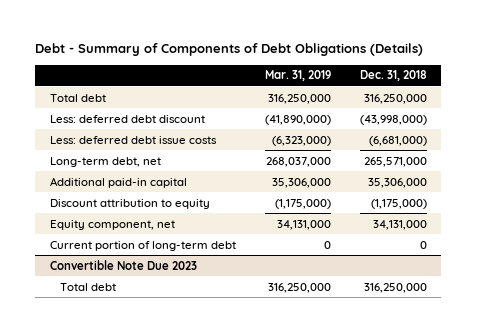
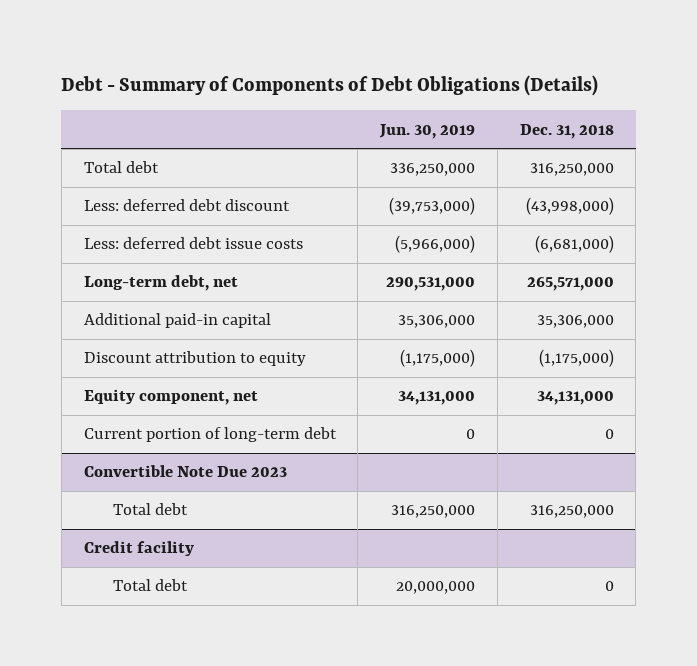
- | Mar. 31, 2019 | Dec. 31, 2018
+ | Jun. 30, 2019 | Dec. 31, 2018
+ Credit facility
+ Total debt | 20,000,000 | 0

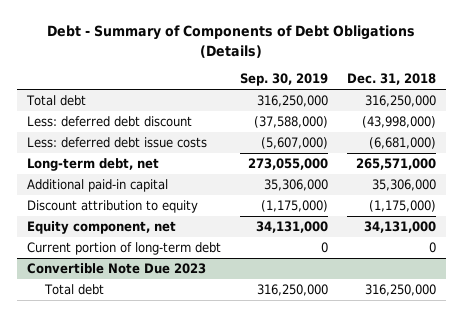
- | Jun. 30, 2019 | Dec. 31, 2018
+ | Sep. 30, 2019 | Dec. 31, 2018
- Credit facility
- Total debt | 20,000,000 | 0

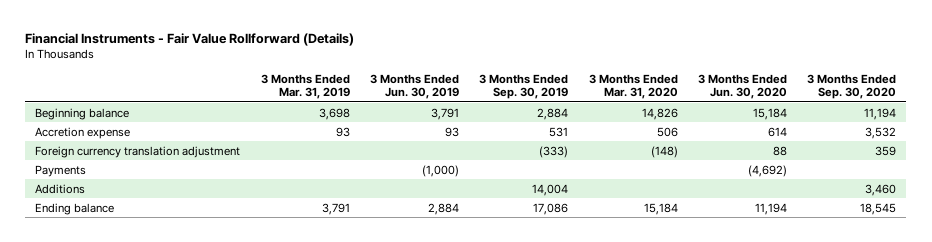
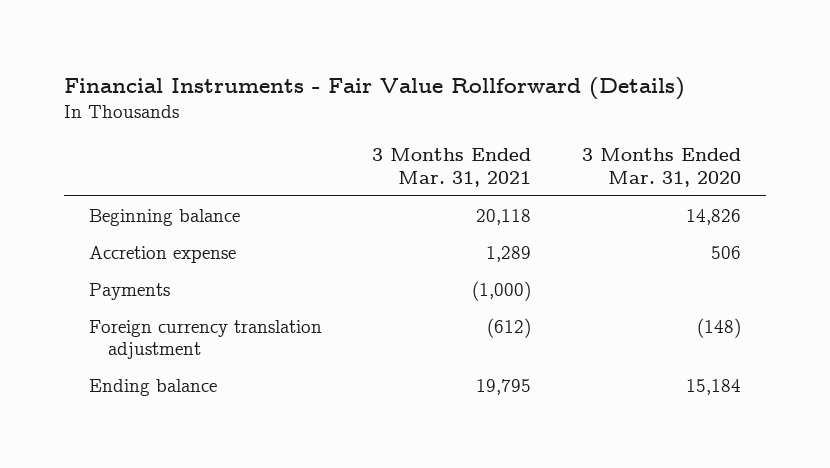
- | 3 Months Ended Mar. 31, 2019 | 3 Months Ended Jun. 30, 2019 | 3 Months Ended Sep. 30, 2019 | 3 Months Ended Mar. 31, 2020 | 3 Months Ended Jun. 30, 2020 | 3 Months Ended Sep. 30, 2020
+ | 3 Months Ended Mar. 31, 2021 | 3 Months Ended Mar. 31, 2020
- Additions | | | 14,004 | | | 3,460
moved down: Foreign currency translation adjustment | (612) | (148)

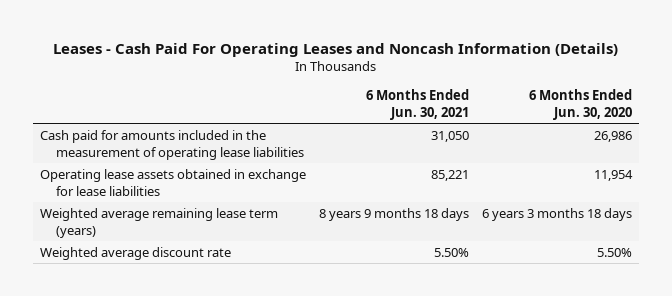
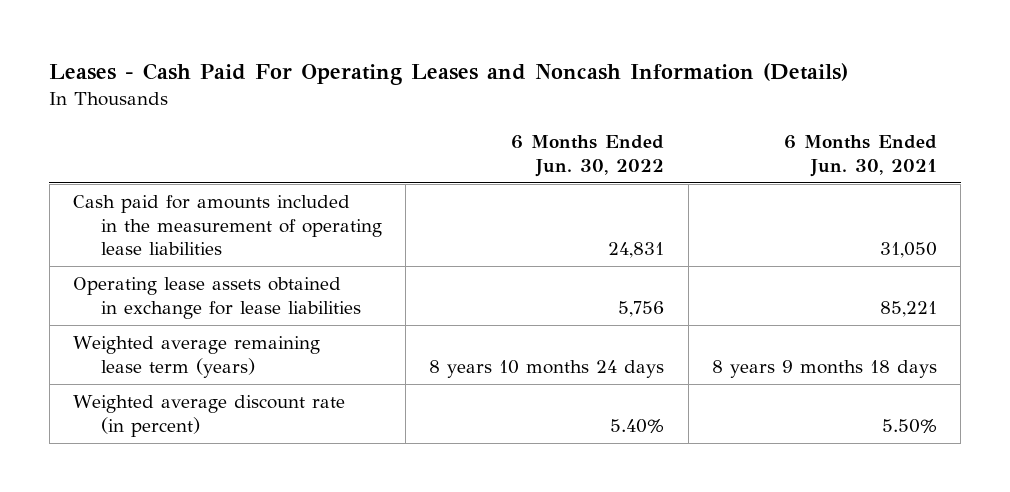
- | 6 Months Ended Jun. 30, 2021 | 6 Months Ended Jun. 30, 2020
+ | 6 Months Ended Jun. 30, 2022 | 6 Months Ended Jun. 30, 2021
- Weighted average discount rate | 5.50% | 5.50%
+ Weighted average discount rate (in percent) | 5.40% | 5.50%

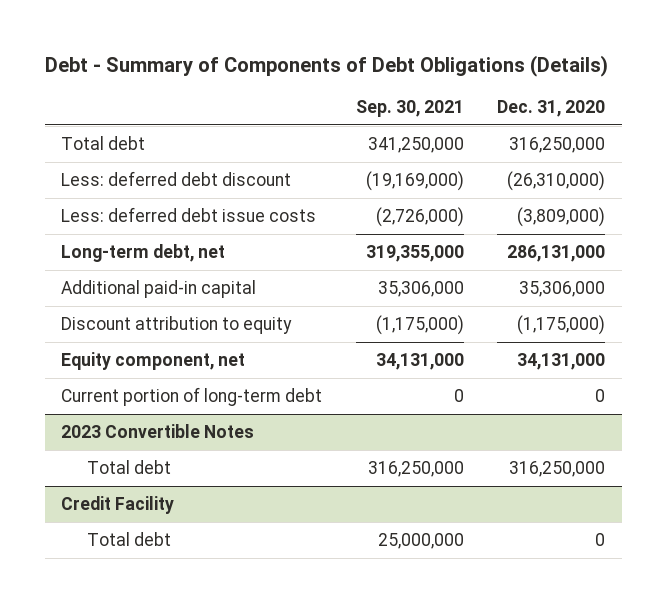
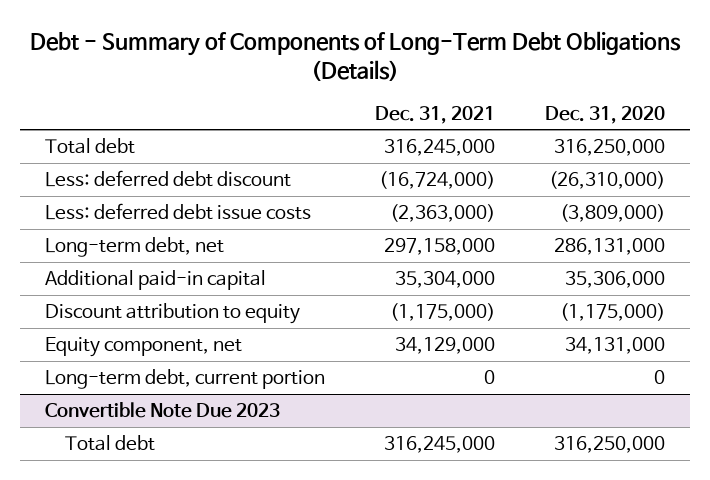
- Debt - Summary of Components of Debt Obligations (Details)
+ Debt - Summary of Components of Long-Term Debt Obligations (Details)
- | Sep. 30, 2021 | Dec. 31, 2020
+ | Dec. 31, 2021 | Dec. 31, 2020
- Current portion of long-term debt | 0 | 0
- 2023 Convertible Notes
+ Long-term debt, current portion | 0 | 0
+ Convertible Note Due 2023
- Credit Facility
- Total debt | 25,000,000 | 0

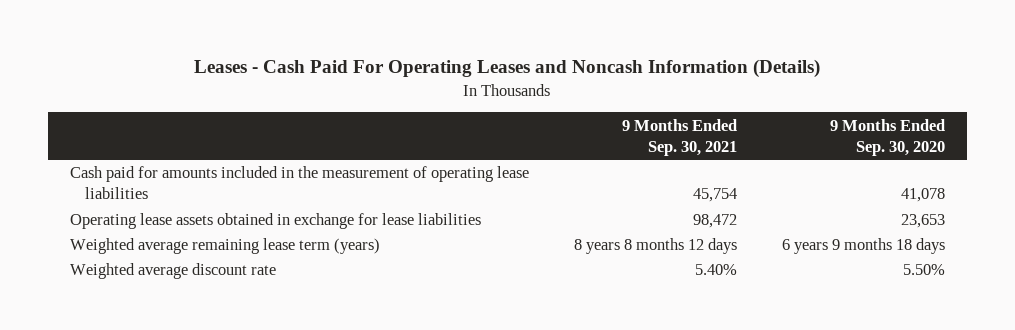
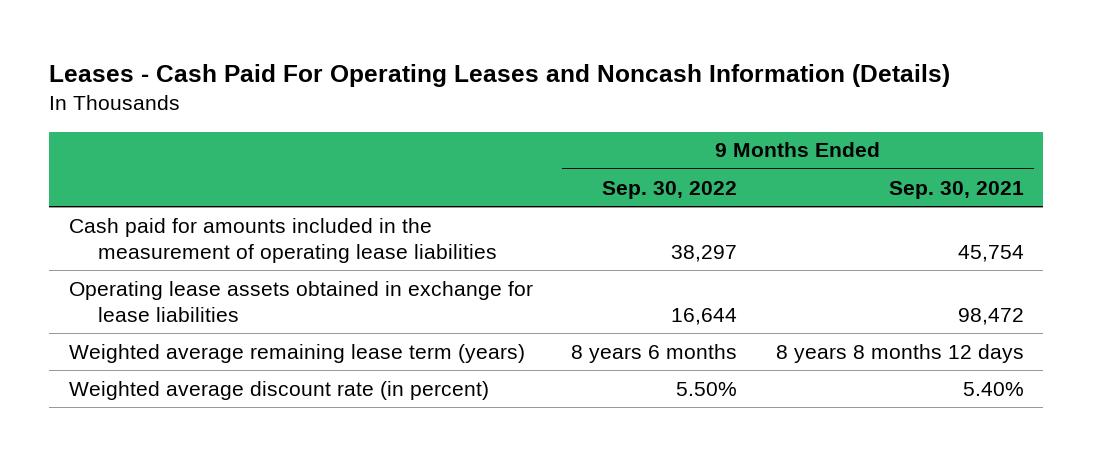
- | 9 Months Ended Sep. 30, 2021 | 9 Months Ended Sep. 30, 2020
+ | 9 Months Ended Sep. 30, 2022 | 9 Months Ended Sep. 30, 2021
- Weighted average discount rate | 5.40% | 5.50%
+ Weighted average discount rate (in percent) | 5.50% | 5.40%

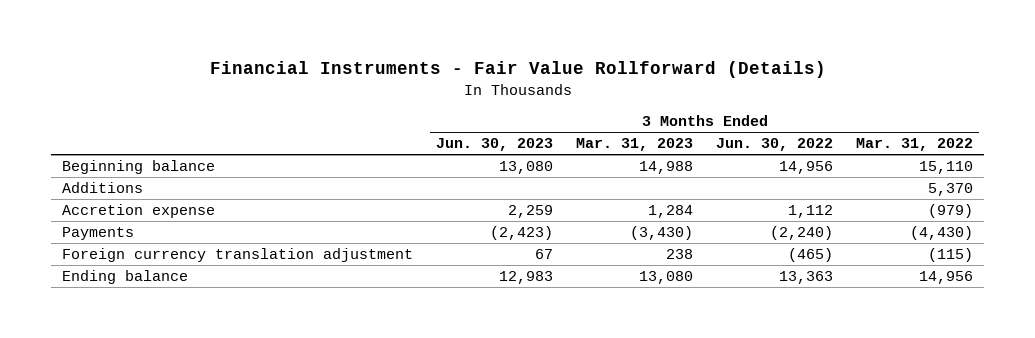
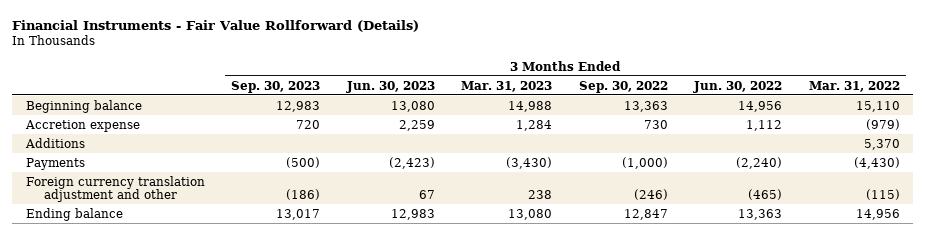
- | 3 Months Ended Jun. 30, 2023 | 3 Months Ended Mar. 31, 2023 | 3 Months Ended Jun. 30, 2022 | 3 Months Ended Mar. 31, 2022
+ | 3 Months Ended Sep. 30, 2023 | 3 Months Ended Jun. 30, 2023 | 3 Months Ended Mar. 31, 2023 | 3 Months Ended Sep. 30, 2022 | 3 Months Ended Jun. 30, 2022 | 3 Months Ended Mar. 31, 2022
moved down: Additions | | | | | | 5,370
- Foreign currency translation adjustment | 67 | 238 | (465) | (115)
+ Foreign currency translation adjustment and other | (186) | 67 | 238 | (246) | (465) | (115)

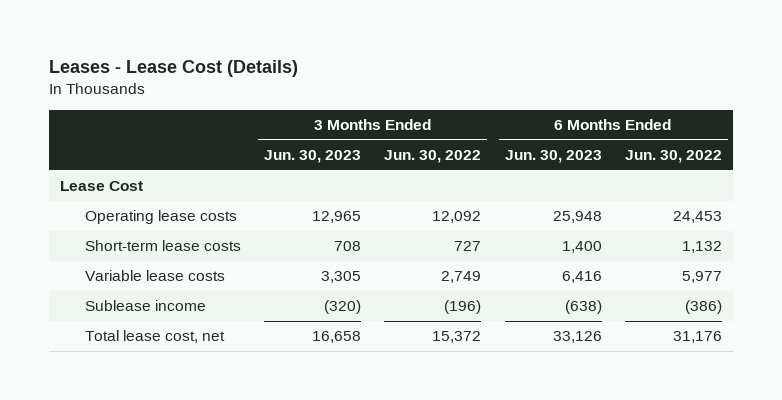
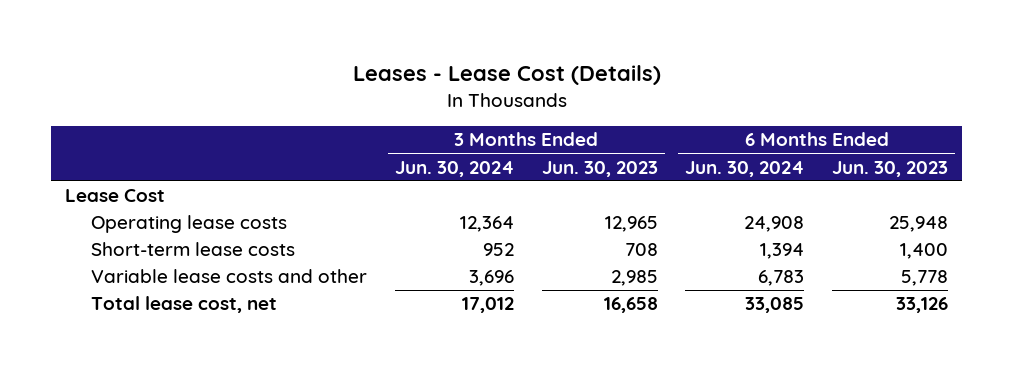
- | 3 Months Ended Jun. 30, 2023 | 3 Months Ended Jun. 30, 2022 | 6 Months Ended Jun. 30, 2023 | 6 Months Ended Jun. 30, 2022
+ | 3 Months Ended Jun. 30, 2024 | 3 Months Ended Jun. 30, 2023 | 6 Months Ended Jun. 30, 2024 | 6 Months Ended Jun. 30, 2023
- Variable lease costs | 3,305 | 2,749 | 6,416 | 5,977
- Sublease income | (320) | (196) | (638) | (386)
+ Variable lease costs and other | 3,696 | 2,985 | 6,783 | 5,778

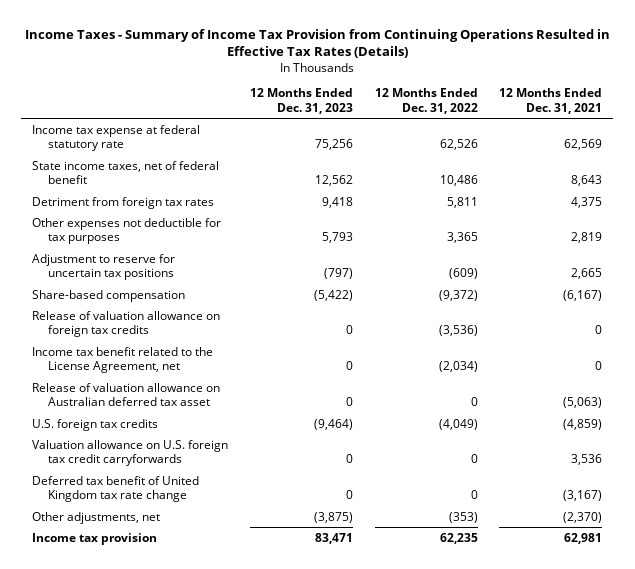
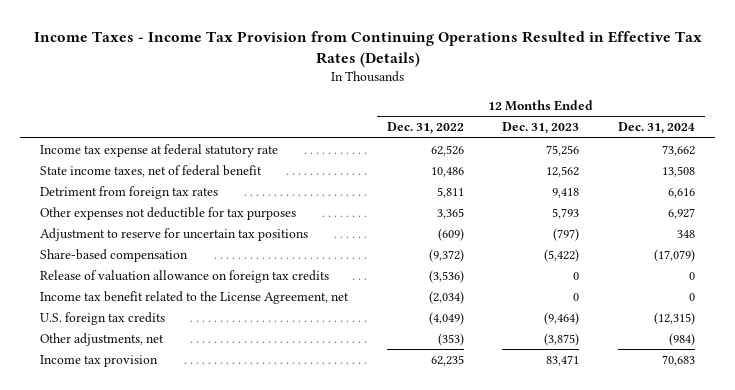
- Income Taxes - Summary of Income Tax Provision from Continuing Operations Resulted in Effective Tax Rates (Details)
+ Income Taxes - Income Tax Provision from Continuing Operations Resulted in Effective Tax Rates (Details)
- | 12 Months Ended Dec. 31, 2023 | 12 Months Ended Dec. 31, 2022 | 12 Months Ended Dec. 31, 2021
+ | 12 Months Ended Dec. 31, 2022 | 12 Months Ended Dec. 31, 2023 | 12 Months Ended Dec. 31, 2024
- Release of valuation allowance on Australian deferred tax asset | 0 | 0 | (5,063)
- Valuation allowance on U.S. foreign tax credit carryforwards | 0 | 0 | 3,536
- Deferred tax benefit of United Kingdom tax rate change | 0 | 0 | (3,167)

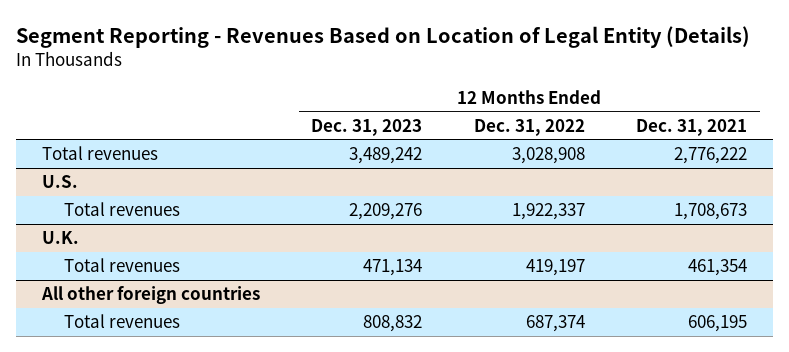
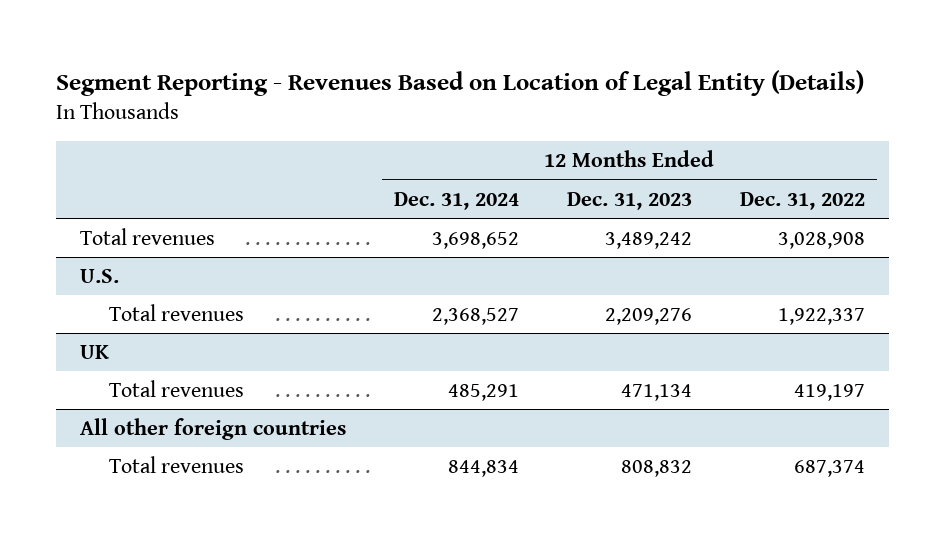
- | 12 Months Ended Dec. 31, 2023 | 12 Months Ended Dec. 31, 2022 | 12 Months Ended Dec. 31, 2021
+ | 12 Months Ended Dec. 31, 2024 | 12 Months Ended Dec. 31, 2023 | 12 Months Ended Dec. 31, 2022
- U.K.
+ UK

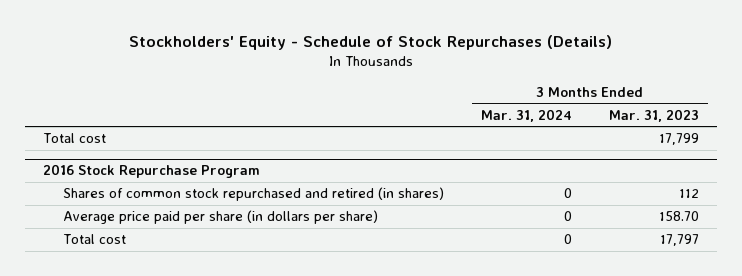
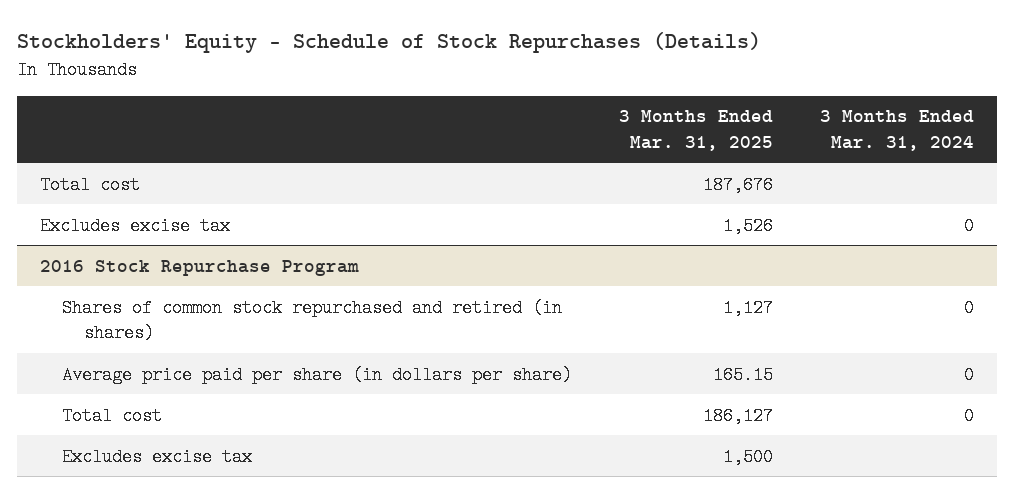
- | 3 Months Ended Mar. 31, 2024 | 3 Months Ended Mar. 31, 2023
+ | 3 Months Ended Mar. 31, 2025 | 3 Months Ended Mar. 31, 2024
+ Excludes excise tax | 1,526 | 0
@ 2016 Stock Repurchase Program
+ Excludes excise tax | 1,500 |

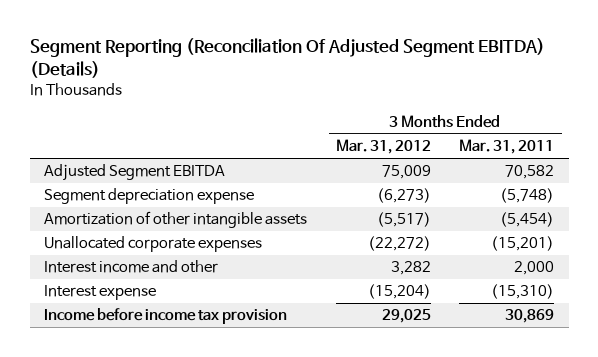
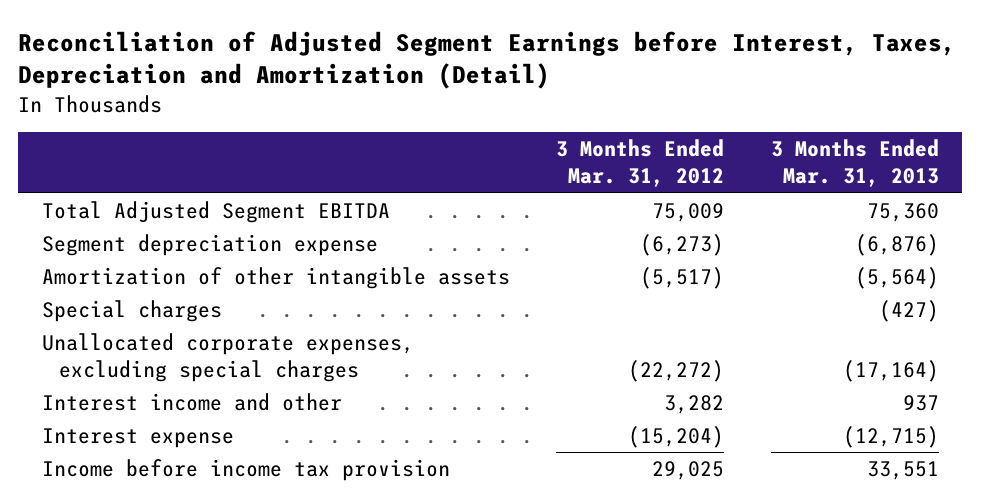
- Segment Reporting (Reconciliation Of Adjusted Segment EBITDA) (Details)
+ Reconciliation of Adjusted Segment Earnings before Interest, Taxes, Depreciation and Amortization (Detail)
- | 3 Months Ended Mar. 31, 2012 | 3 Months Ended Mar. 31, 2011
+ | 3 Months Ended Mar. 31, 2012 | 3 Months Ended Mar. 31, 2013
- Adjusted Segment EBITDA | 75,009 | 70,582
+ Total Adjusted Segment EBITDA | 75,009 | 75,360
- Unallocated corporate expenses | (22,272) | (15,201)
+ Special charges | | (427)
+ Unallocated corporate expenses, excluding special charges | (22,272) | (17,164)

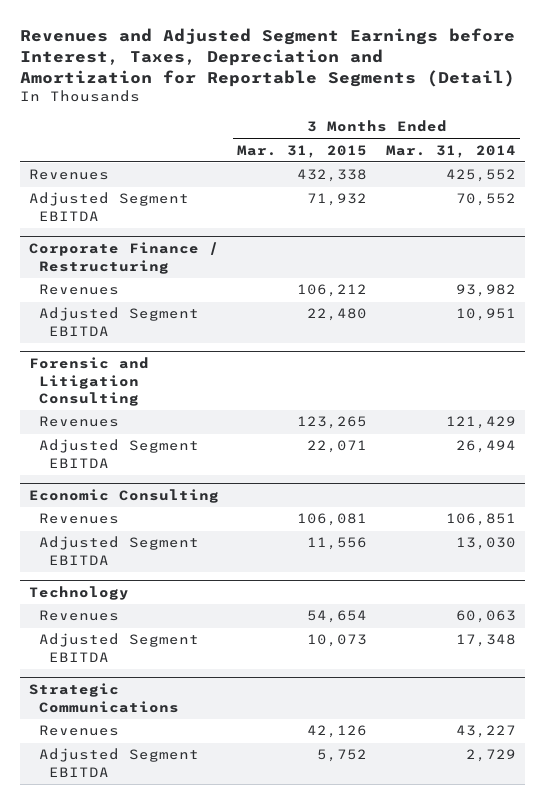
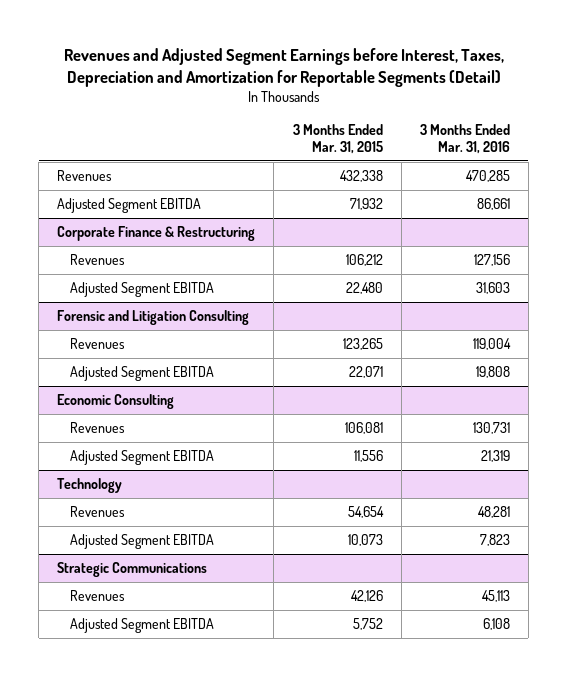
- | 3 Months Ended Mar. 31, 2015 | 3 Months Ended Mar. 31, 2014
+ | 3 Months Ended Mar. 31, 2015 | 3 Months Ended Mar. 31, 2016
- Corporate Finance / Restructuring
+ Corporate Finance & Restructuring

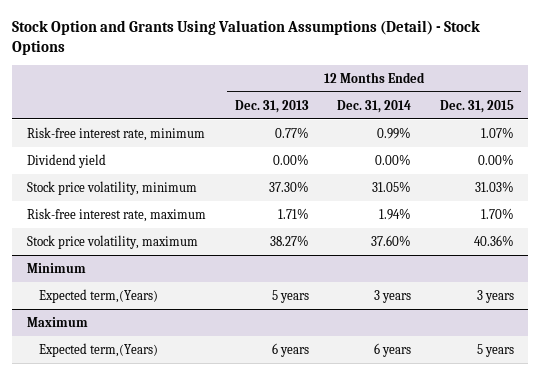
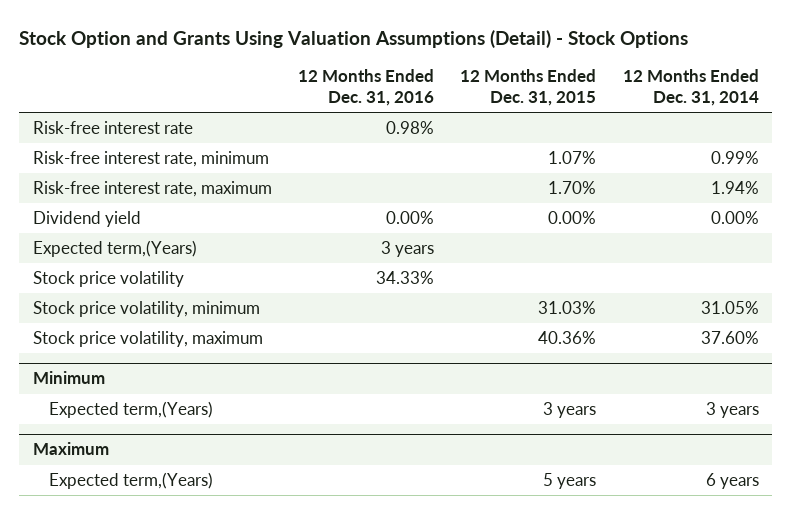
- | 12 Months Ended Dec. 31, 2013 | 12 Months Ended Dec. 31, 2014 | 12 Months Ended Dec. 31, 2015
+ | 12 Months Ended Dec. 31, 2016 | 12 Months Ended Dec. 31, 2015 | 12 Months Ended Dec. 31, 2014
+ Risk-free interest rate | 0.98% | |
moved up: Risk-free interest rate, maximum | | 1.70% | 1.94%
+ Expected term,(Years) | 3 years | |
+ Stock price volatility | 34.33% | |

